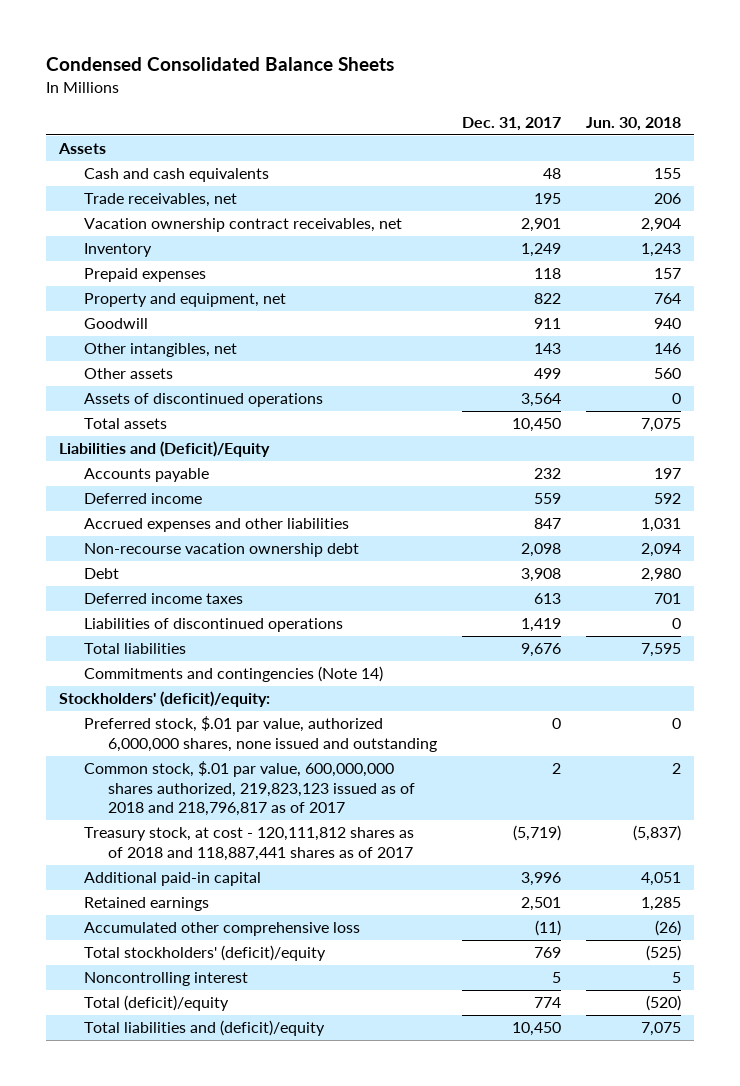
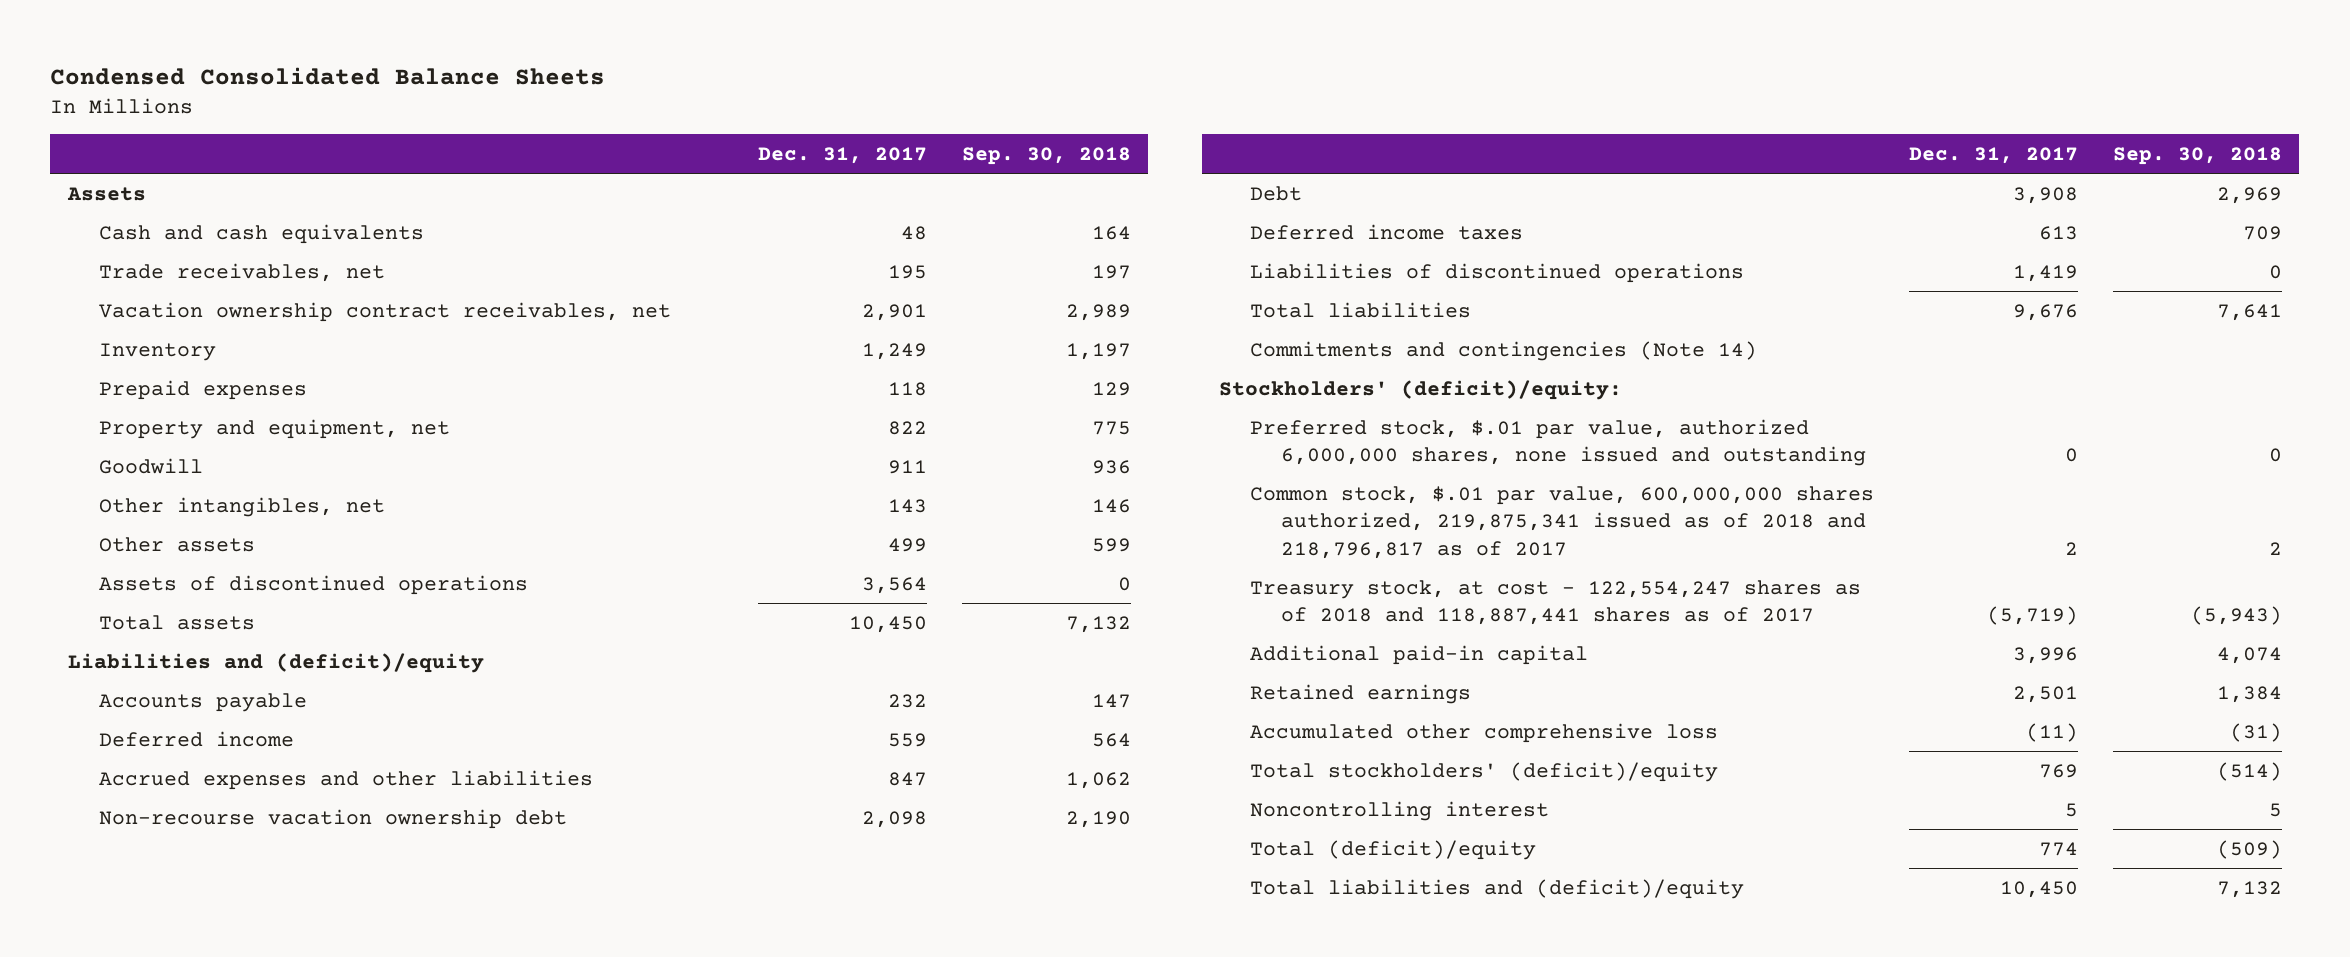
- | Dec. 31, 2017 | Jun. 30, 2018
+ | Dec. 31, 2017 | Sep. 30, 2018
- Liabilities and (Deficit)/Equity
+ Liabilities and (deficit)/equity
- Common stock, $.01 par value, 600,000,000 shares authorized, 219,823,123 issued as of 2018 and 218,796,817 as of 2017 | 2 | 2
- Treasury stock, at cost - 120,111,812 shares as of 2018 and 118,887,441 shares as of 2017 | (5,719) | (5,837)
+ Common stock, $.01 par value, 600,000,000 shares authorized, 219,875,341 issued as of 2018 and 218,796,817 as of 2017 | 2 | 2
+ Treasury stock, at cost - 122,554,247 shares as of 2018 and 118,887,441 shares as of 2017 | (5,719) | (5,943)

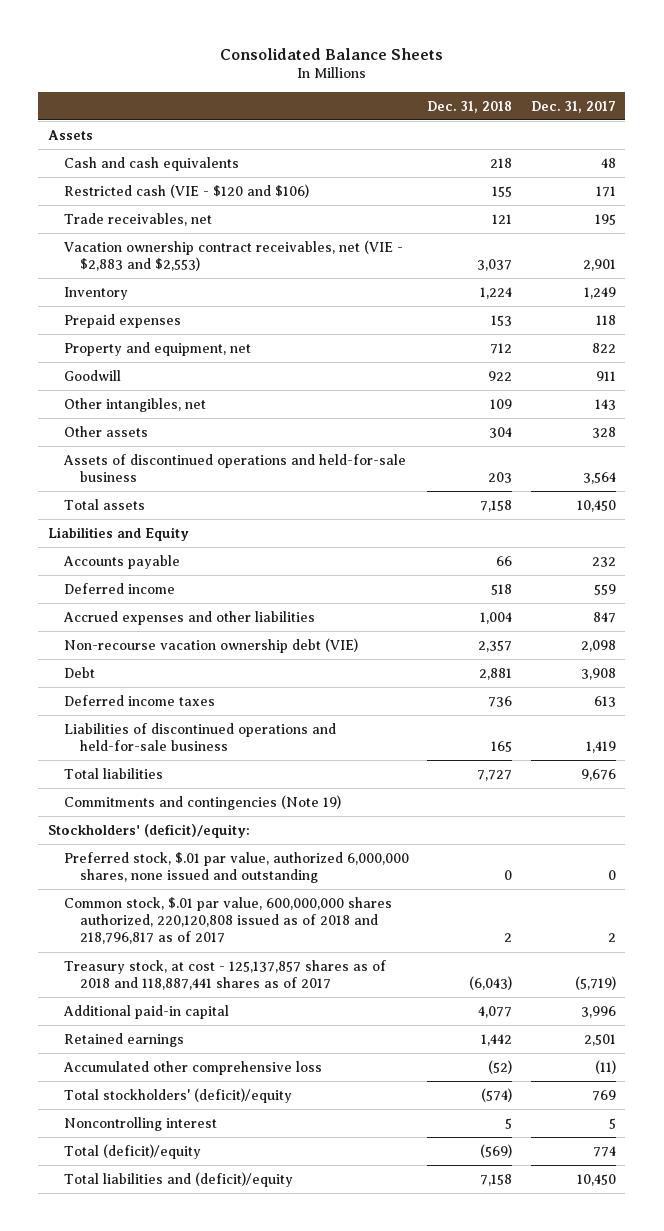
- Condensed Consolidated Balance Sheets
+ Consolidated Balance Sheets
- | Dec. 31, 2017 | Sep. 30, 2018
+ | Dec. 31, 2018 | Dec. 31, 2017
+ Restricted cash (VIE - $120 and $106) | 155 | 171
- Vacation ownership contract receivables, net | 2,901 | 2,989
+ Vacation ownership contract receivables, net (VIE - $2,883 and $2,553) | 3,037 | 2,901
- Other assets | 499 | 599
- Assets of discontinued operations | 3,564 | 0
+ Other assets | 304 | 328
+ Assets of discontinued operations and held-for-sale business | 203 | 3,564
- Liabilities and (deficit)/equity
+ Liabilities and Equity
- Non-recourse vacation ownership debt | 2,098 | 2,190
+ Non-recourse vacation ownership debt (VIE) | 2,357 | 2,098
- Liabilities of discontinued operations | 1,419 | 0
+ Liabilities of discontinued operations and held-for-sale business | 165 | 1,419
- Commitments and contingencies (Note 14)
+ Commitments and contingencies (Note 19)
- Common stock, $.01 par value, 600,000,000 shares authorized, 219,875,341 issued as of 2018 and 218,796,817 as of 2017 | 2 | 2
- Treasury stock, at cost - 122,554,247 shares as of 2018 and 118,887,441 shares as of 2017 | (5,719) | (5,943)
+ Common stock, $.01 par value, 600,000,000 shares authorized, 220,120,808 issued as of 2018 and 218,796,817 as of 2017 | 2 | 2
+ Treasury stock, at cost - 125,137,857 shares as of 2018 and 118,887,441 shares as of 2017 | (6,043) | (5,719)

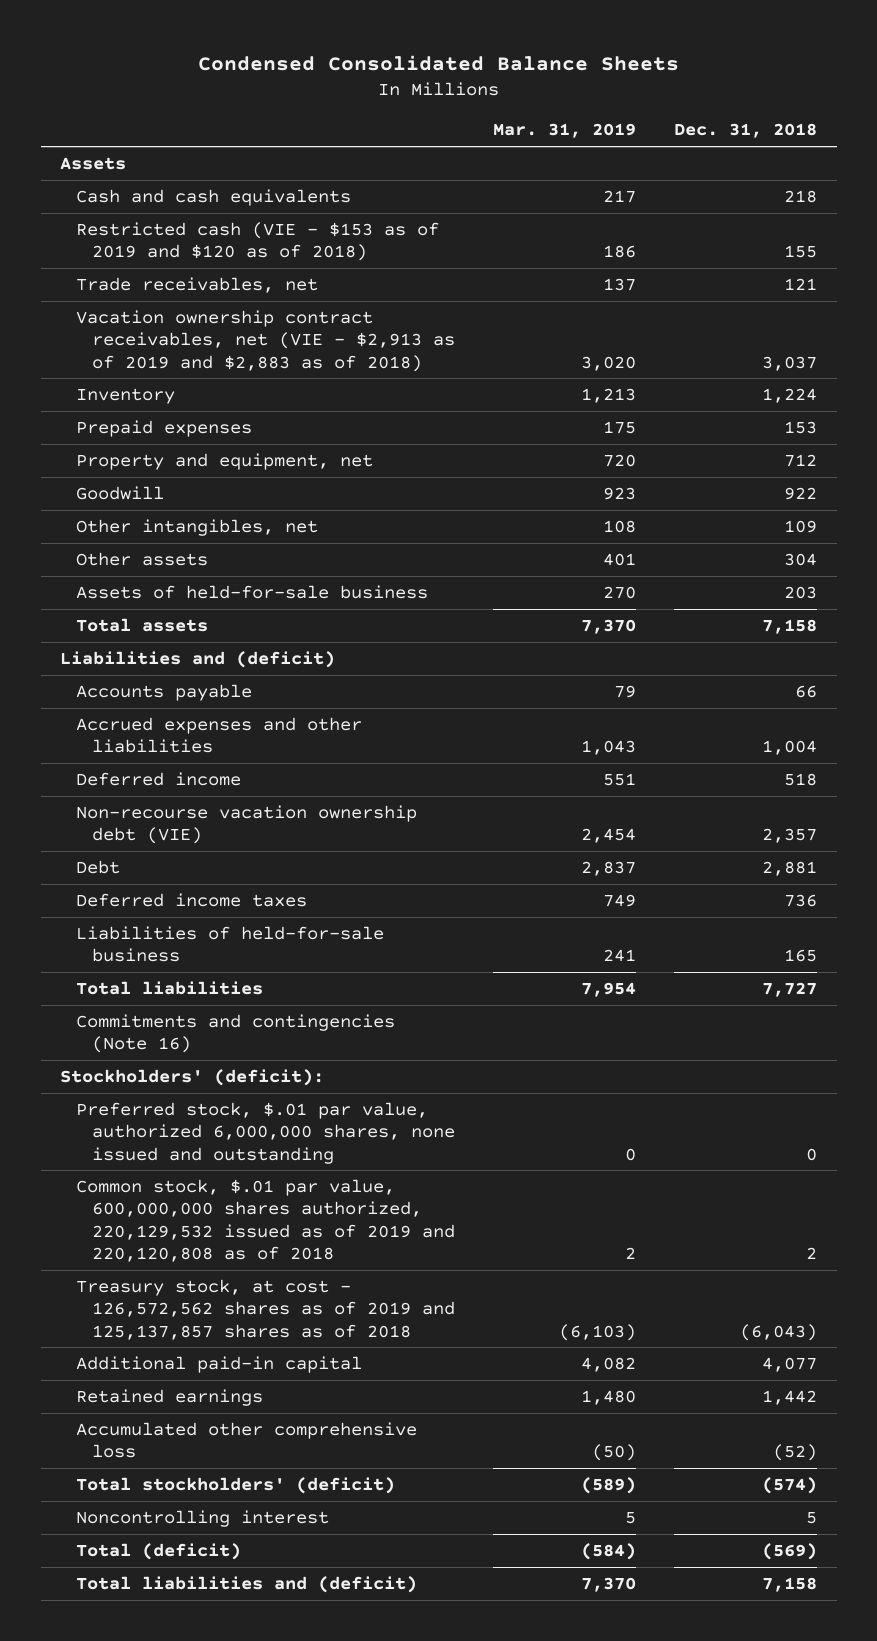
- Consolidated Balance Sheets
+ Condensed Consolidated Balance Sheets
- | Dec. 31, 2018 | Dec. 31, 2017
+ | Mar. 31, 2019 | Dec. 31, 2018
- Restricted cash (VIE - $120 and $106) | 155 | 171
+ Restricted cash (VIE - $153 as of 2019 and $120 as of 2018) | 186 | 155
- Vacation ownership contract receivables, net (VIE - $2,883 and $2,553) | 3,037 | 2,901
+ Vacation ownership contract receivables, net (VIE - $2,913 as of 2019 and $2,883 as of 2018) | 3,020 | 3,037
- Assets of discontinued operations and held-for-sale business | 203 | 3,564
+ Assets of held-for-sale business | 270 | 203
- Liabilities and Equity
+ Liabilities and (deficit)
moved down: Deferred income | 551 | 518
- Liabilities of discontinued operations and held-for-sale business | 165 | 1,419
+ Liabilities of held-for-sale business | 241 | 165
- Commitments and contingencies (Note 19)
- Stockholders' (deficit)/equity:
+ Commitments and contingencies (Note 16)
+ Stockholders' (deficit):
- Common stock, $.01 par value, 600,000,000 shares authorized, 220,120,808 issued as of 2018 and 218,796,817 as of 2017 | 2 | 2
- Treasury stock, at cost - 125,137,857 shares as of 2018 and 118,887,441 shares as of 2017 | (6,043) | (5,719)
+ Common stock, $.01 par value, 600,000,000 shares authorized, 220,129,532 issued as of 2019 and 220,120,808 as of 2018 | 2 | 2
+ Treasury stock, at cost - 126,572,562 shares as of 2019 and 125,137,857 shares as of 2018 | (6,103) | (6,043)
- Total stockholders' (deficit)/equity | (574) | 769
+ Total stockholders' (deficit) | (589) | (574)
- Total (deficit)/equity | (569) | 774
- Total liabilities and (deficit)/equity | 7,158 | 10,450
+ Total (deficit) | (584) | (569)
+ Total liabilities and (deficit) | 7,370 | 7,158

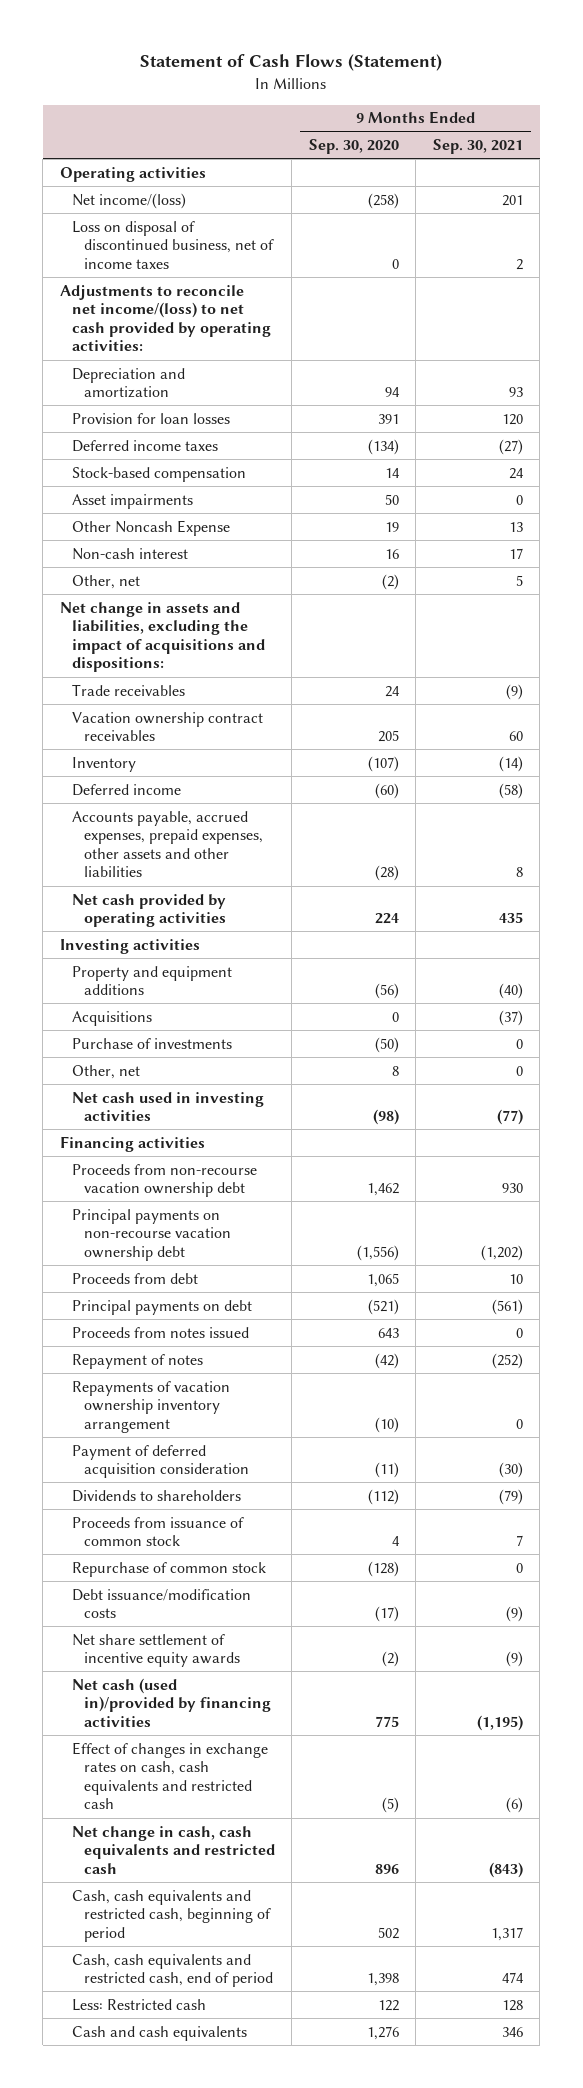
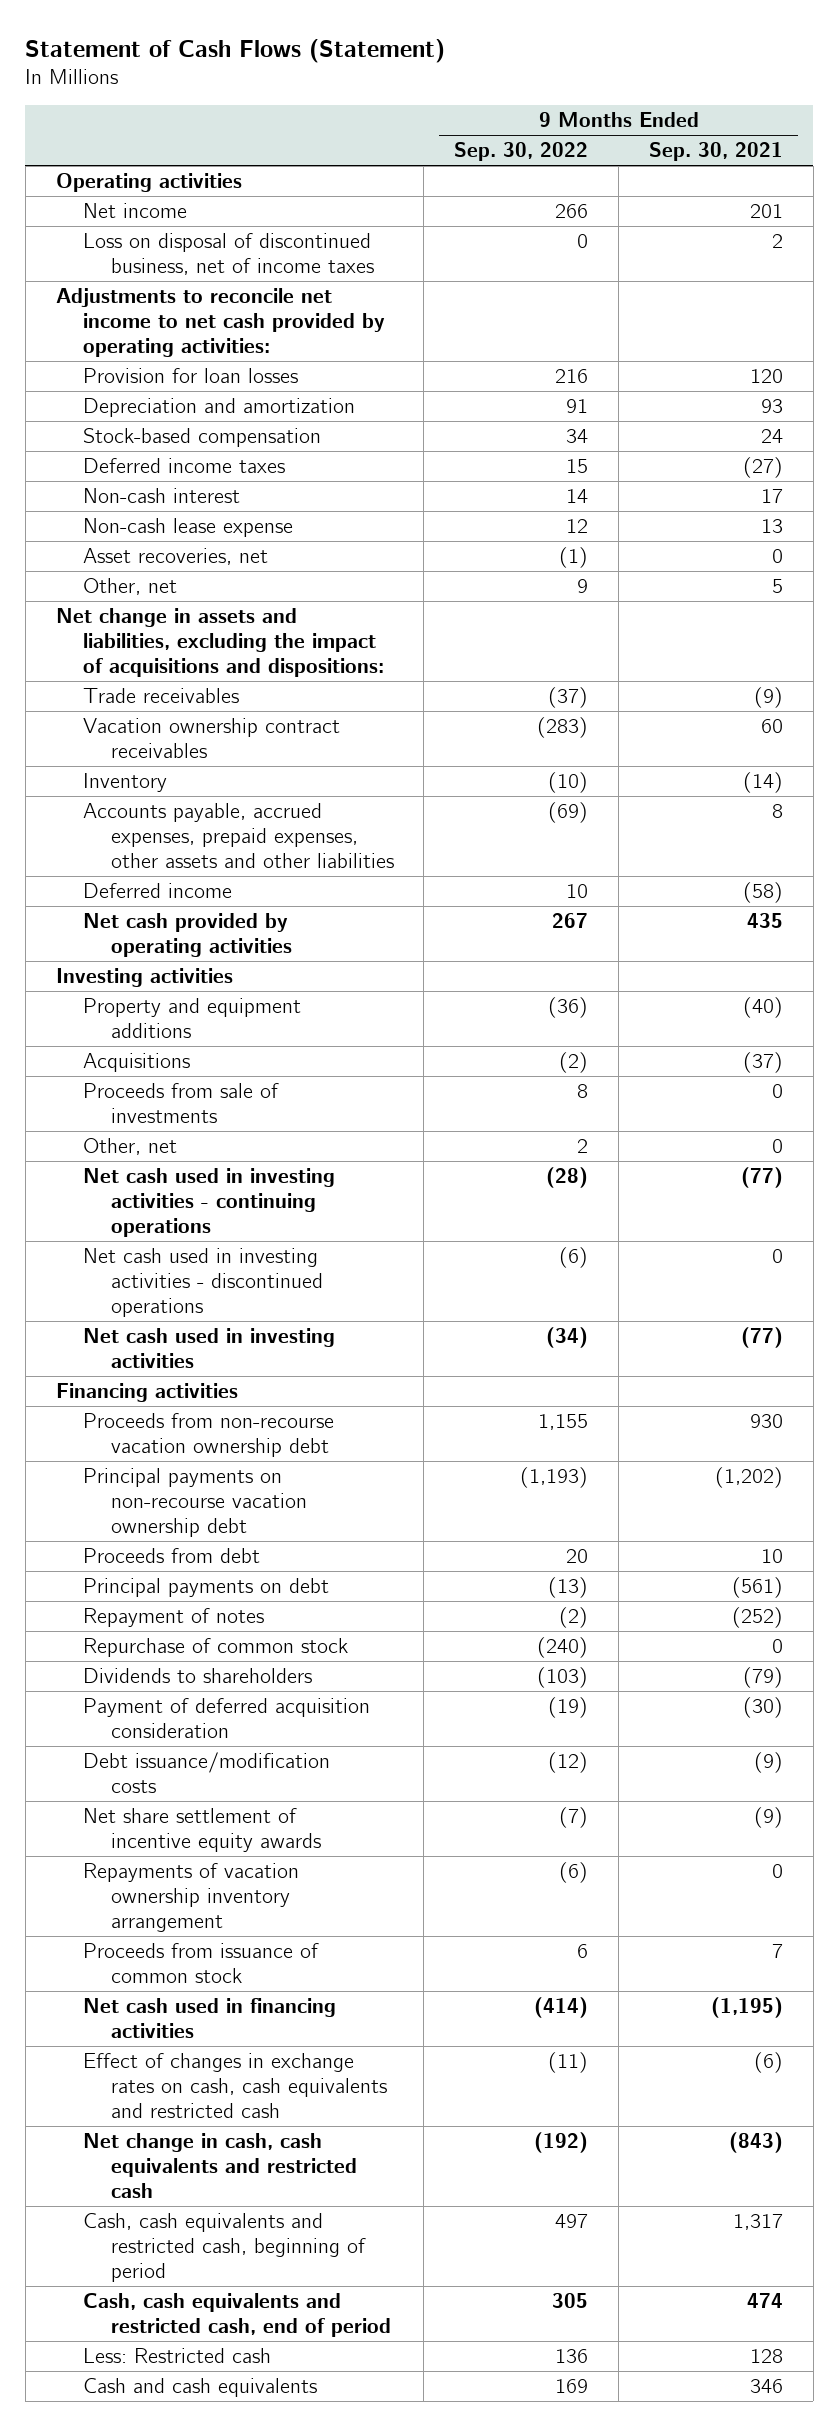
- | 9 Months Ended Sep. 30, 2020 | 9 Months Ended Sep. 30, 2021
+ | 9 Months Ended Sep. 30, 2022 | 9 Months Ended Sep. 30, 2021
- Net income/(loss) | (258) | 201
+ Net income | 266 | 201
- Adjustments to reconcile net income/(loss) to net cash provided by operating activities:
+ Adjustments to reconcile net income to net cash provided by operating activities:
moved down: Depreciation and amortization | 91 | 93
- Asset impairments | 50 | 0
- Other Noncash Expense | 19 | 13
moved down: Deferred income taxes | 15 | (27)
+ Non-cash lease expense | 12 | 13
+ Asset recoveries, net | (1) | 0
moved down: Deferred income | 10 | (58)
- Purchase of investments | (50) | 0
+ Proceeds from sale of investments | 8 | 0
+ Net cash used in investing activities - continuing operations | (28) | (77)
+ Net cash used in investing activities - discontinued operations | (6) | 0
- Proceeds from notes issued | 643 | 0
moved down: Dividends to shareholders | (103) | (79)
moved down: Payment of deferred acquisition consideration | (19) | (30)
- Net cash (used in)/provided by financing activities | 775 | (1,195)
moved down: Repayments of vacation ownership inventory arrangement | (6) | 0
moved down: Proceeds from issuance of common stock | 6 | 7
+ Net cash used in financing activities | (414) | (1,195)

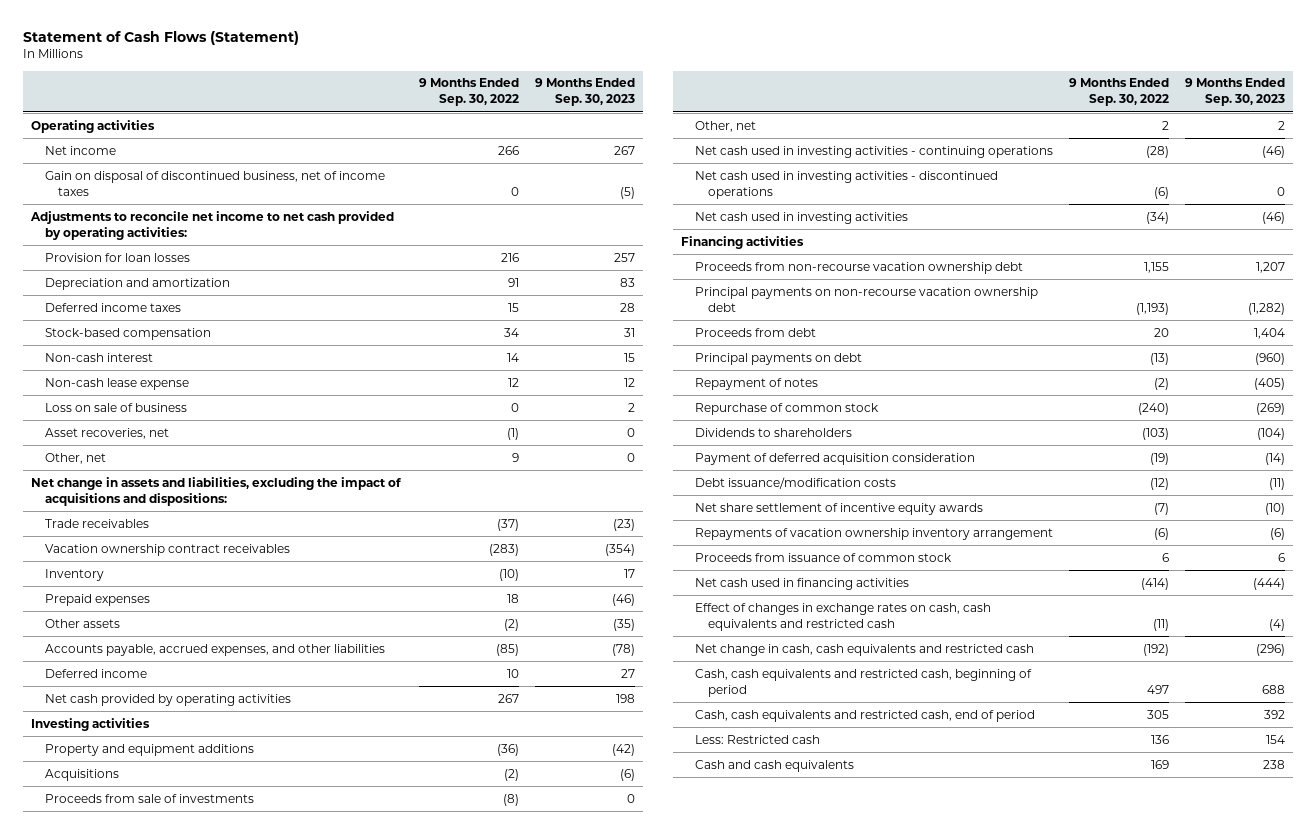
- | 9 Months Ended Sep. 30, 2022 | 9 Months Ended Sep. 30, 2021
+ | 9 Months Ended Sep. 30, 2022 | 9 Months Ended Sep. 30, 2023
- Loss on disposal of discontinued business, net of income taxes | 0 | 2
+ Gain on disposal of discontinued business, net of income taxes | 0 | (5)
moved down: Stock-based compensation | 34 | 31
+ Loss on sale of business | 0 | 2
- Accounts payable, accrued expenses, prepaid expenses, other assets and other liabilities | (69) | 8
+ Prepaid expenses | 18 | (46)
+ Other assets | (2) | (35)
+ Accounts payable, accrued expenses, and other liabilities | (85) | (78)
- Proceeds from sale of investments | 8 | 0
+ Proceeds from sale of investments | (8) | 0

